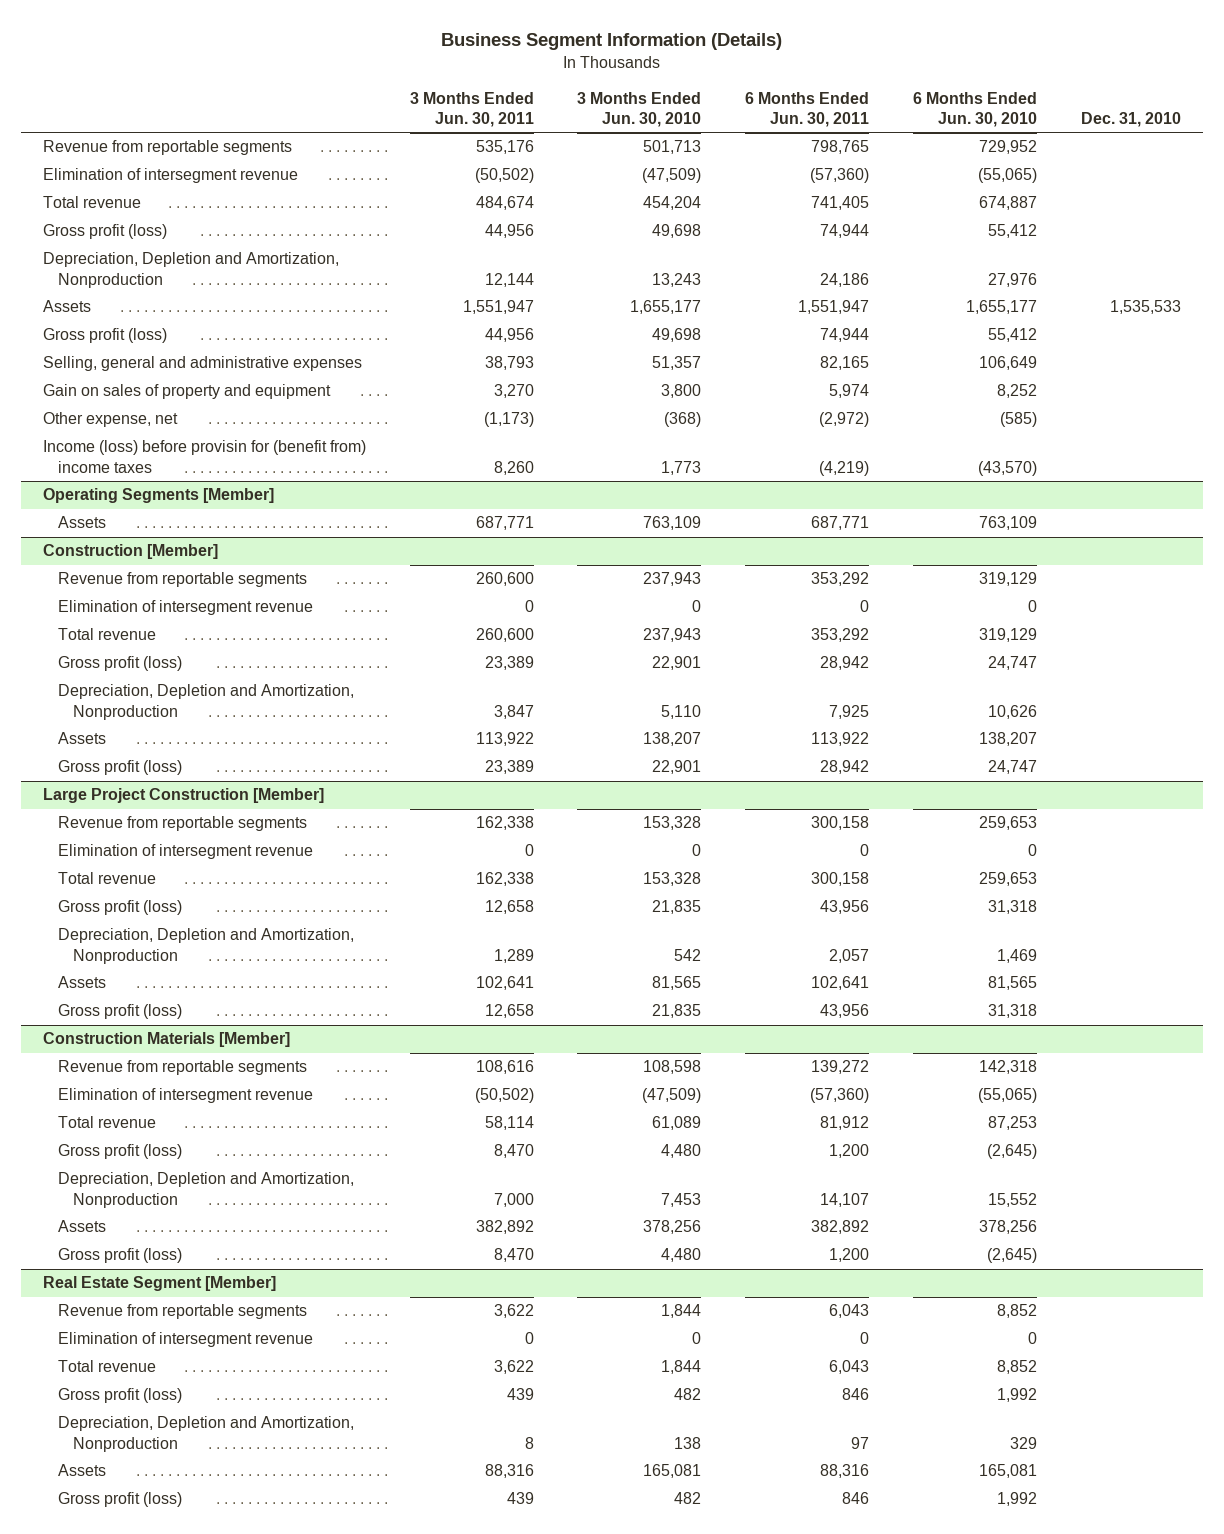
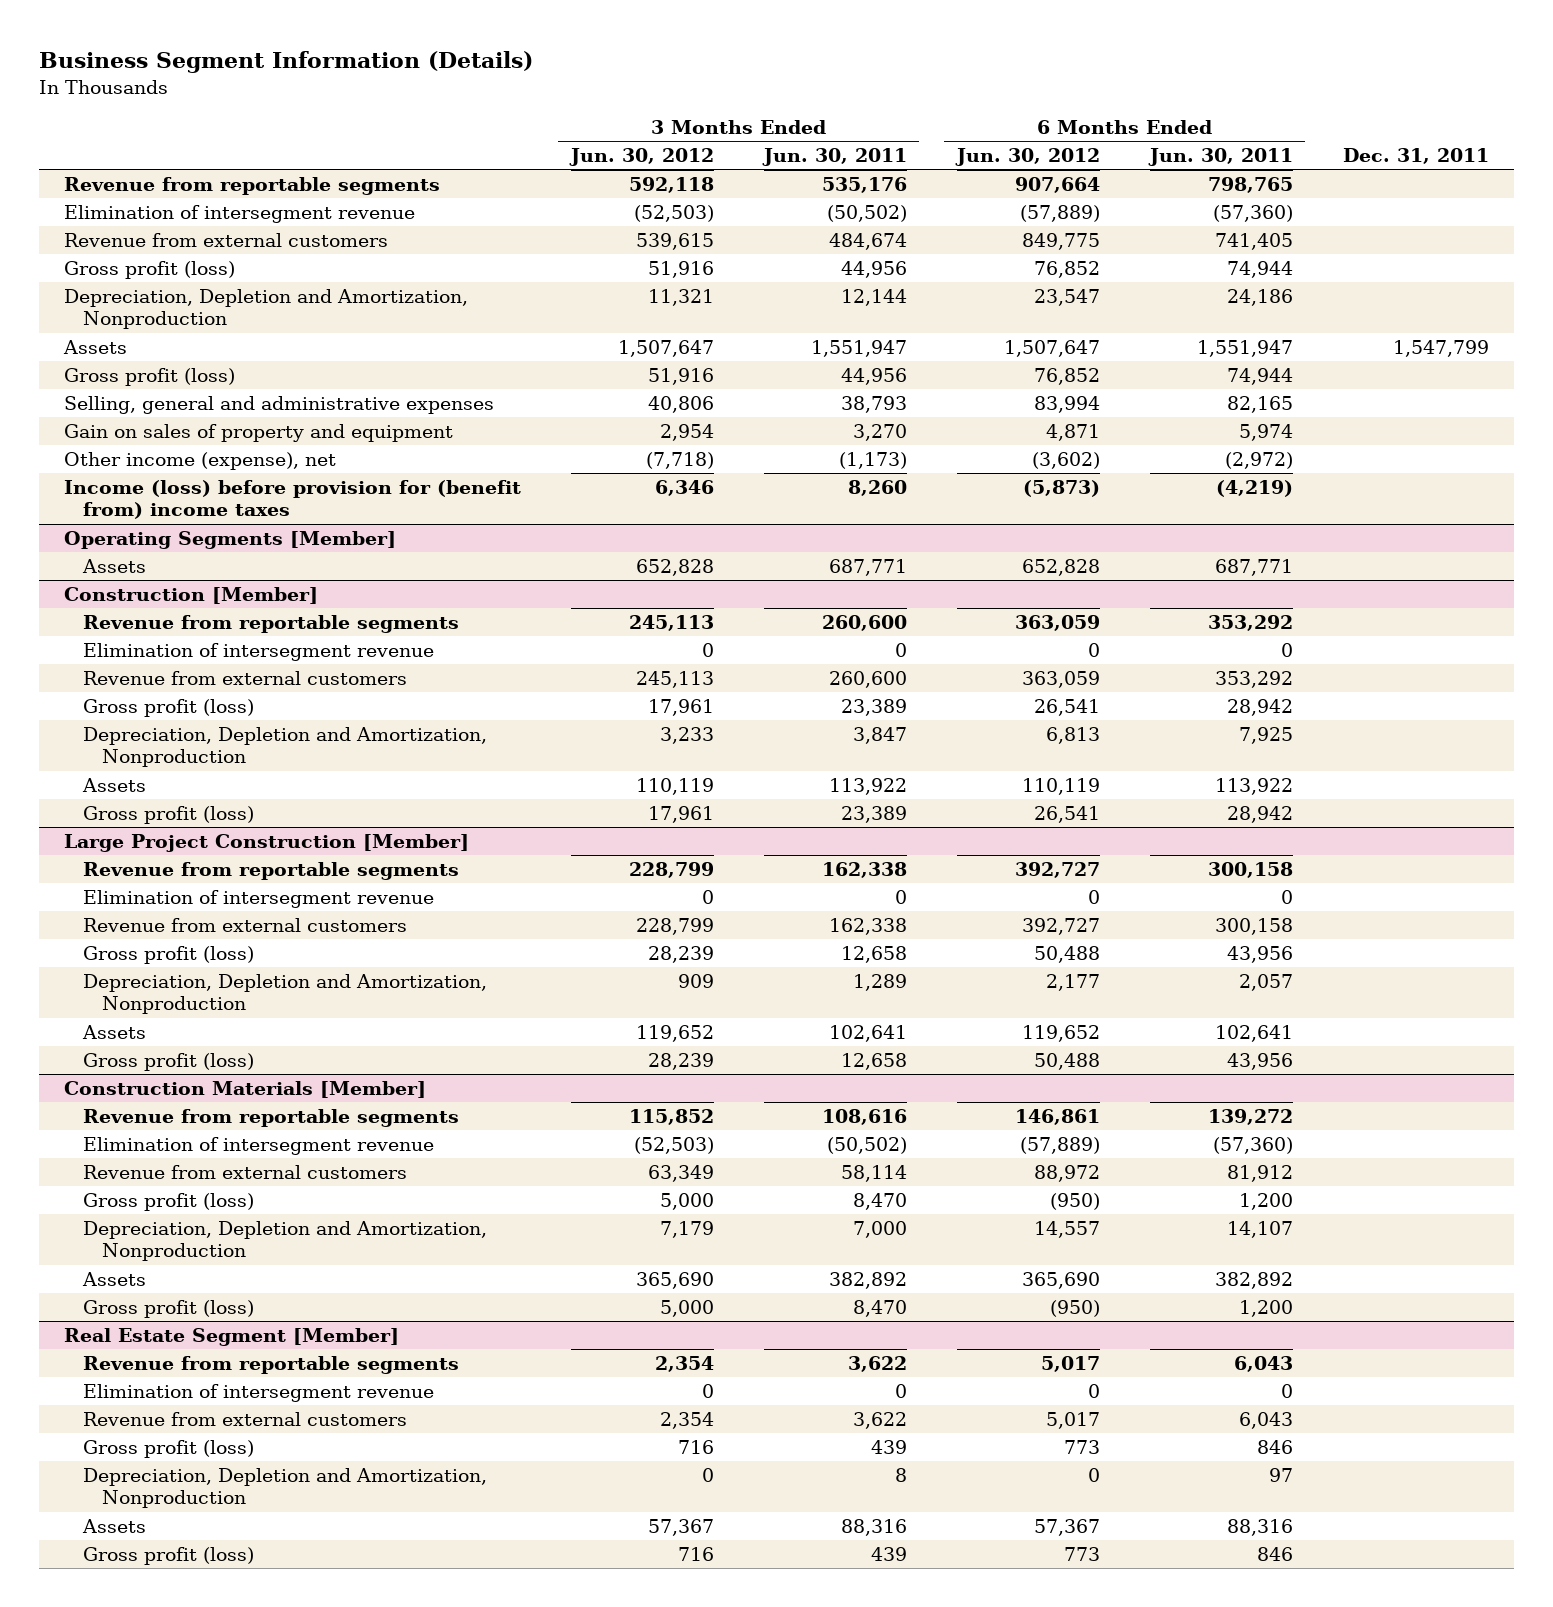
- | 3 Months Ended Jun. 30, 2011 | 3 Months Ended Jun. 30, 2010 | 6 Months Ended Jun. 30, 2011 | 6 Months Ended Jun. 30, 2010 | Dec. 31, 2010
+ | 3 Months Ended Jun. 30, 2012 | 3 Months Ended Jun. 30, 2011 | 6 Months Ended Jun. 30, 2012 | 6 Months Ended Jun. 30, 2011 | Dec. 31, 2011
- Total revenue | 484,674 | 454,204 | 741,405 | 674,887 |
+ Revenue from external customers | 539,615 | 484,674 | 849,775 | 741,405 |
- Other expense, net | (1,173) | (368) | (2,972) | (585) |
- Income (loss) before provisin for (benefit from) income taxes | 8,260 | 1,773 | (4,219) | (43,570) |
+ Other income (expense), net | (7,718) | (1,173) | (3,602) | (2,972) |
+ Income (loss) before provision for (benefit from) income taxes | 6,346 | 8,260 | (5,873) | (4,219) |
@ Construction [Member]
- Total revenue | 260,600 | 237,943 | 353,292 | 319,129 |
+ Revenue from external customers | 245,113 | 260,600 | 363,059 | 353,292 |
@ Large Project Construction [Member]
- Total revenue | 162,338 | 153,328 | 300,158 | 259,653 |
+ Revenue from external customers | 228,799 | 162,338 | 392,727 | 300,158 |
@ Construction Materials [Member]
- Total revenue | 58,114 | 61,089 | 81,912 | 87,253 |
+ Revenue from external customers | 63,349 | 58,114 | 88,972 | 81,912 |
@ Real Estate Segment [Member]
- Total revenue | 3,622 | 1,844 | 6,043 | 8,852 |
+ Revenue from external customers | 2,354 | 3,622 | 5,017 | 6,043 |

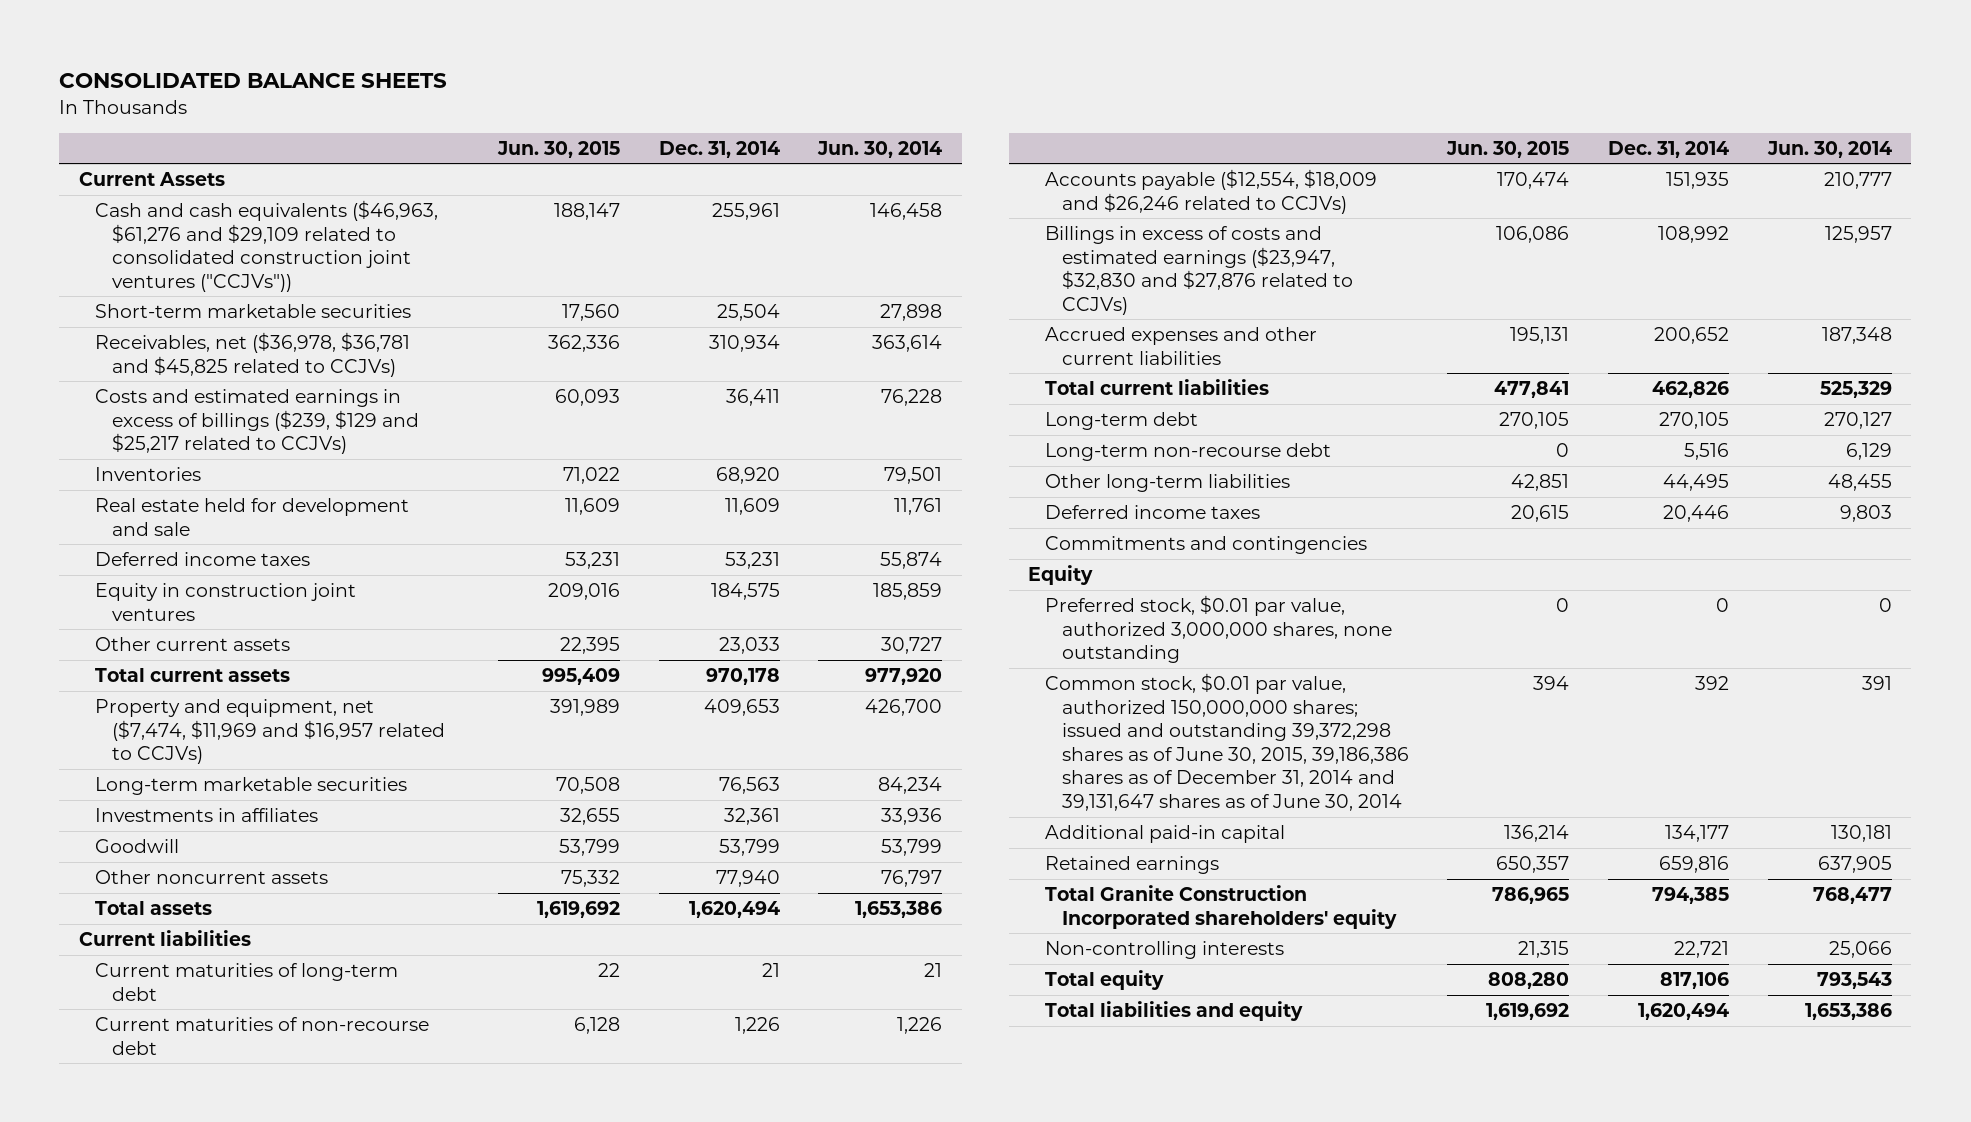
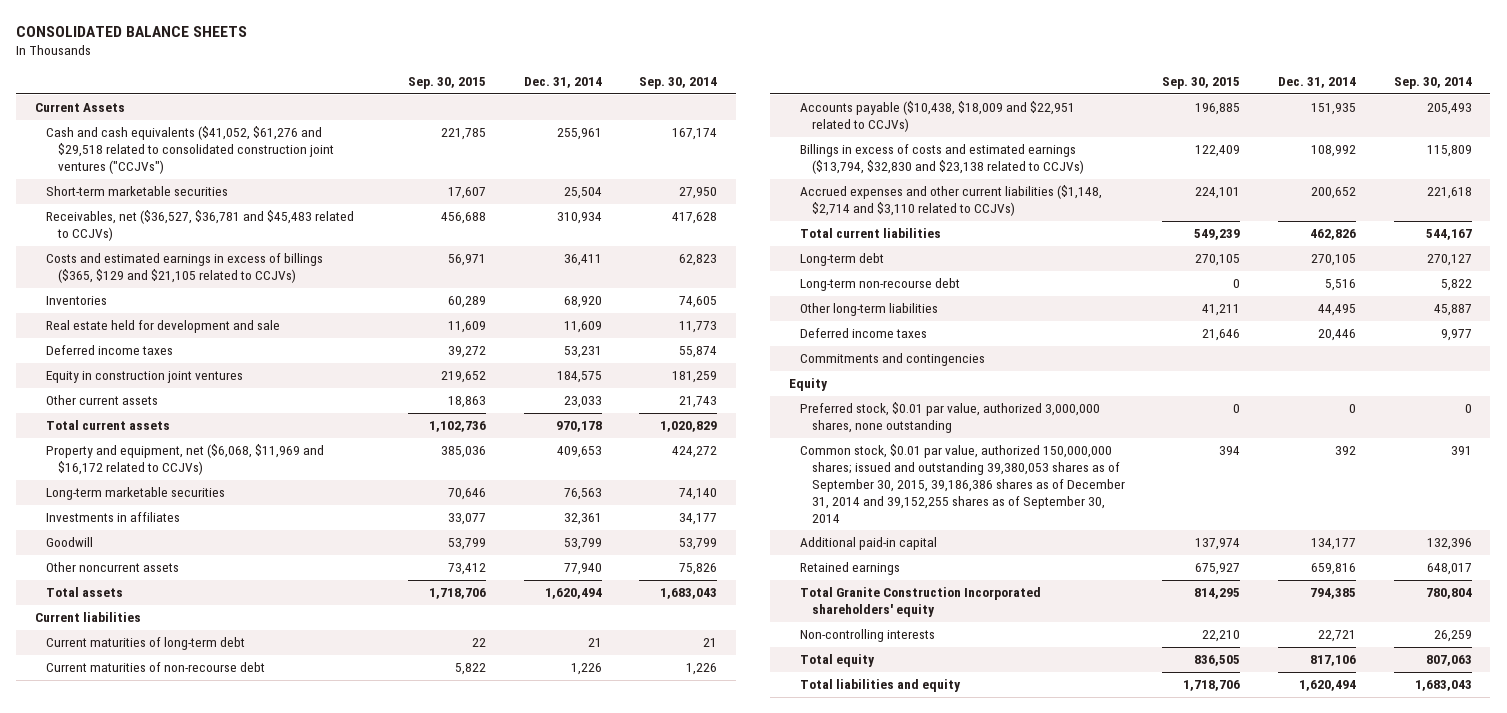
- | Jun. 30, 2015 | Dec. 31, 2014 | Jun. 30, 2014
+ | Sep. 30, 2015 | Dec. 31, 2014 | Sep. 30, 2014
- Cash and cash equivalents ($46,963, $61,276 and $29,109 related to consolidated construction joint ventures ("CCJVs")) | 188,147 | 255,961 | 146,458
+ Cash and cash equivalents ($41,052, $61,276 and $29,518 related to consolidated construction joint ventures ("CCJVs") | 221,785 | 255,961 | 167,174
- Receivables, net ($36,978, $36,781 and $45,825 related to CCJVs) | 362,336 | 310,934 | 363,614
- Costs and estimated earnings in excess of billings ($239, $129 and $25,217 related to CCJVs) | 60,093 | 36,411 | 76,228
+ Receivables, net ($36,527, $36,781 and $45,483 related to CCJVs) | 456,688 | 310,934 | 417,628
+ Costs and estimated earnings in excess of billings ($365, $129 and $21,105 related to CCJVs) | 56,971 | 36,411 | 62,823
- Property and equipment, net ($7,474, $11,969 and $16,957 related to CCJVs) | 391,989 | 409,653 | 426,700
+ Property and equipment, net ($6,068, $11,969 and $16,172 related to CCJVs) | 385,036 | 409,653 | 424,272
- Accounts payable ($12,554, $18,009 and $26,246 related to CCJVs) | 170,474 | 151,935 | 210,777
- Billings in excess of costs and estimated earnings ($23,947, $32,830 and $27,876 related to CCJVs) | 106,086 | 108,992 | 125,957
- Accrued expenses and other current liabilities | 195,131 | 200,652 | 187,348
+ Accounts payable ($10,438, $18,009 and $22,951 related to CCJVs) | 196,885 | 151,935 | 205,493
+ Billings in excess of costs and estimated earnings ($13,794, $32,830 and $23,138 related to CCJVs) | 122,409 | 108,992 | 115,809
+ Accrued expenses and other current liabilities ($1,148, $2,714 and $3,110 related to CCJVs) | 224,101 | 200,652 | 221,618
- Common stock, $0.01 par value, authorized 150,000,000 shares; issued and outstanding 39,372,298 shares as of June 30, 2015, 39,186,386 shares as of December 31, 2014 and 39,131,647 shares as of June 30, 2014 | 394 | 392 | 391
+ Common stock, $0.01 par value, authorized 150,000,000 shares; issued and outstanding 39,380,053 shares as of September 30, 2015, 39,186,386 shares as of December 31, 2014 and 39,152,255 shares as of September 30, 2014 | 394 | 392 | 391

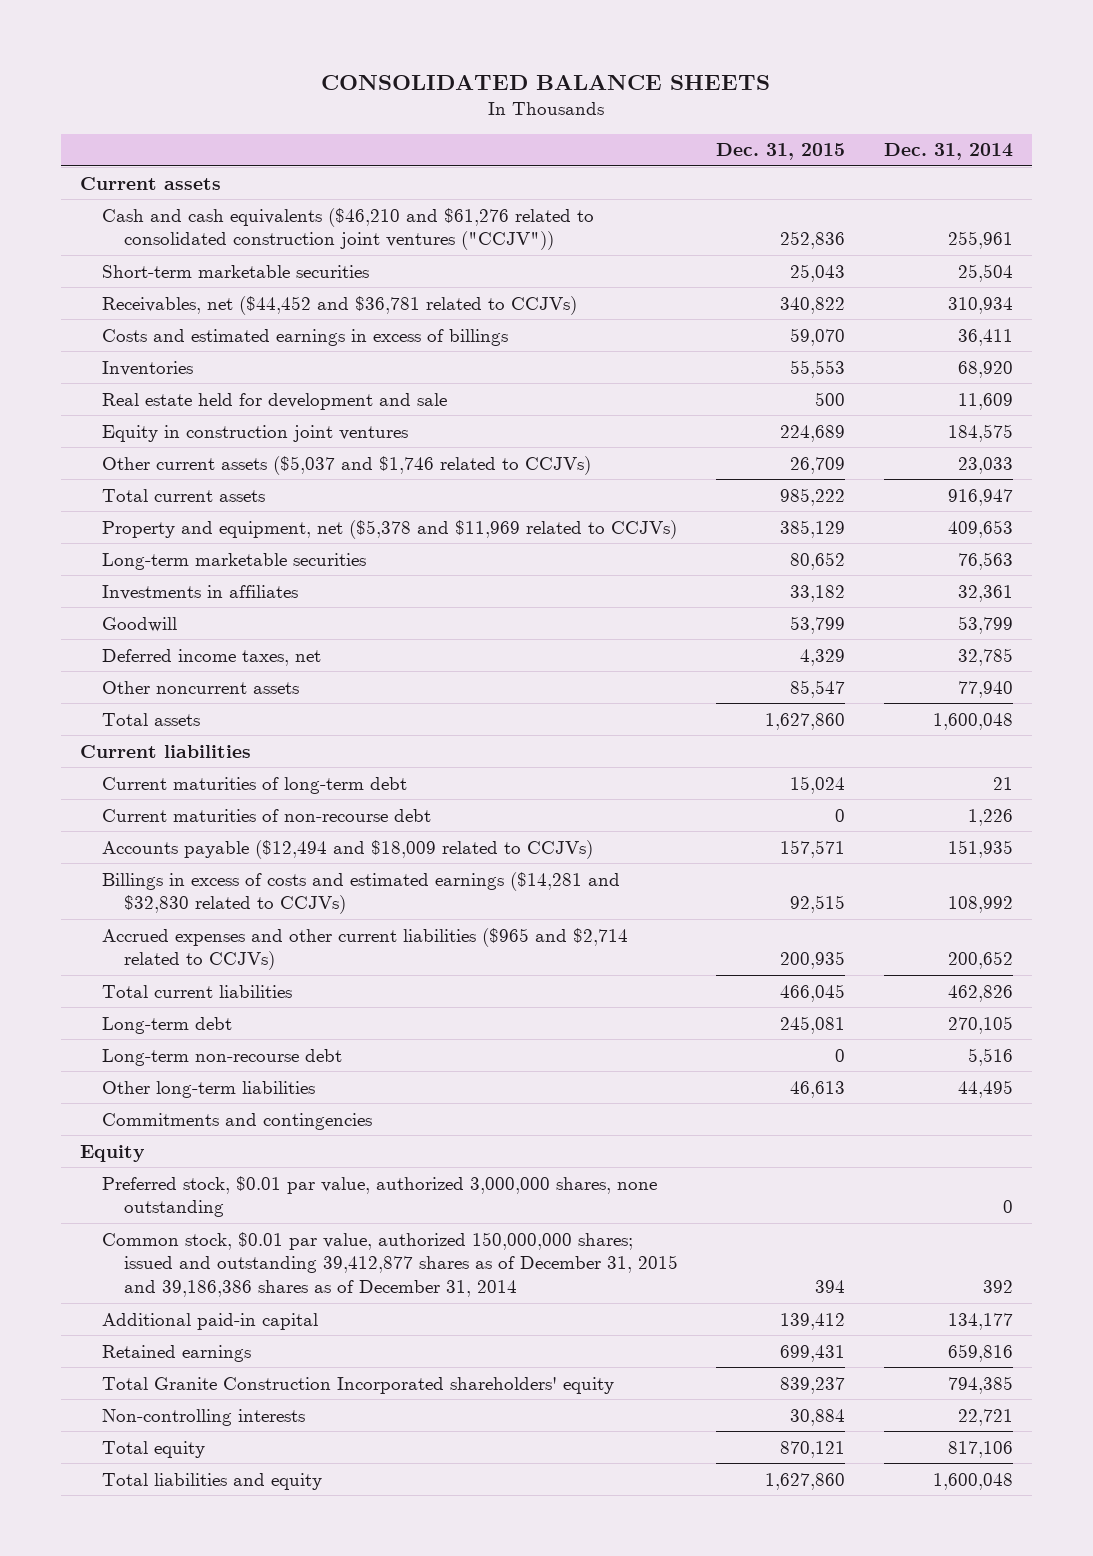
- | Sep. 30, 2015 | Dec. 31, 2014 | Sep. 30, 2014
+ | Dec. 31, 2015 | Dec. 31, 2014
- Current Assets
- Cash and cash equivalents ($41,052, $61,276 and $29,518 related to consolidated construction joint ventures ("CCJVs") | 221,785 | 255,961 | 167,174
+ Current assets
+ Cash and cash equivalents ($46,210 and $61,276 related to consolidated construction joint ventures ("CCJV")) | 252,836 | 255,961
- Receivables, net ($36,527, $36,781 and $45,483 related to CCJVs) | 456,688 | 310,934 | 417,628
- Costs and estimated earnings in excess of billings ($365, $129 and $21,105 related to CCJVs) | 56,971 | 36,411 | 62,823
+ Receivables, net ($44,452 and $36,781 related to CCJVs) | 340,822 | 310,934
+ Costs and estimated earnings in excess of billings | 59,070 | 36,411
- Deferred income taxes | 39,272 | 53,231 | 55,874
- Other current assets | 18,863 | 23,033 | 21,743
- Total current assets | 1,102,736 | 970,178 | 1,020,829
- Property and equipment, net ($6,068, $11,969 and $16,172 related to CCJVs) | 385,036 | 409,653 | 424,272
+ Other current assets ($5,037 and $1,746 related to CCJVs) | 26,709 | 23,033
+ Total current assets | 985,222 | 916,947
+ Property and equipment, net ($5,378 and $11,969 related to CCJVs) | 385,129 | 409,653
+ Deferred income taxes, net | 4,329 | 32,785
- Total assets | 1,718,706 | 1,620,494 | 1,683,043
+ Total assets | 1,627,860 | 1,600,048
- Accounts payable ($10,438, $18,009 and $22,951 related to CCJVs) | 196,885 | 151,935 | 205,493
- Billings in excess of costs and estimated earnings ($13,794, $32,830 and $23,138 related to CCJVs) | 122,409 | 108,992 | 115,809
- Accrued expenses and other current liabilities ($1,148, $2,714 and $3,110 related to CCJVs) | 224,101 | 200,652 | 221,618
+ Accounts payable ($12,494 and $18,009 related to CCJVs) | 157,571 | 151,935
+ Billings in excess of costs and estimated earnings ($14,281 and $32,830 related to CCJVs) | 92,515 | 108,992
+ Accrued expenses and other current liabilities ($965 and $2,714 related to CCJVs) | 200,935 | 200,652
- Deferred income taxes | 21,646 | 20,446 | 9,977
- Common stock, $0.01 par value, authorized 150,000,000 shares; issued and outstanding 39,380,053 shares as of September 30, 2015, 39,186,386 shares as of December 31, 2014 and 39,152,255 shares as of September 30, 2014 | 394 | 392 | 391
+ Common stock, $0.01 par value, authorized 150,000,000 shares; issued and outstanding 39,412,877 shares as of December 31, 2015 and 39,186,386 shares as of December 31, 2014 | 394 | 392
- Total liabilities and equity | 1,718,706 | 1,620,494 | 1,683,043
+ Total liabilities and equity | 1,627,860 | 1,600,048

